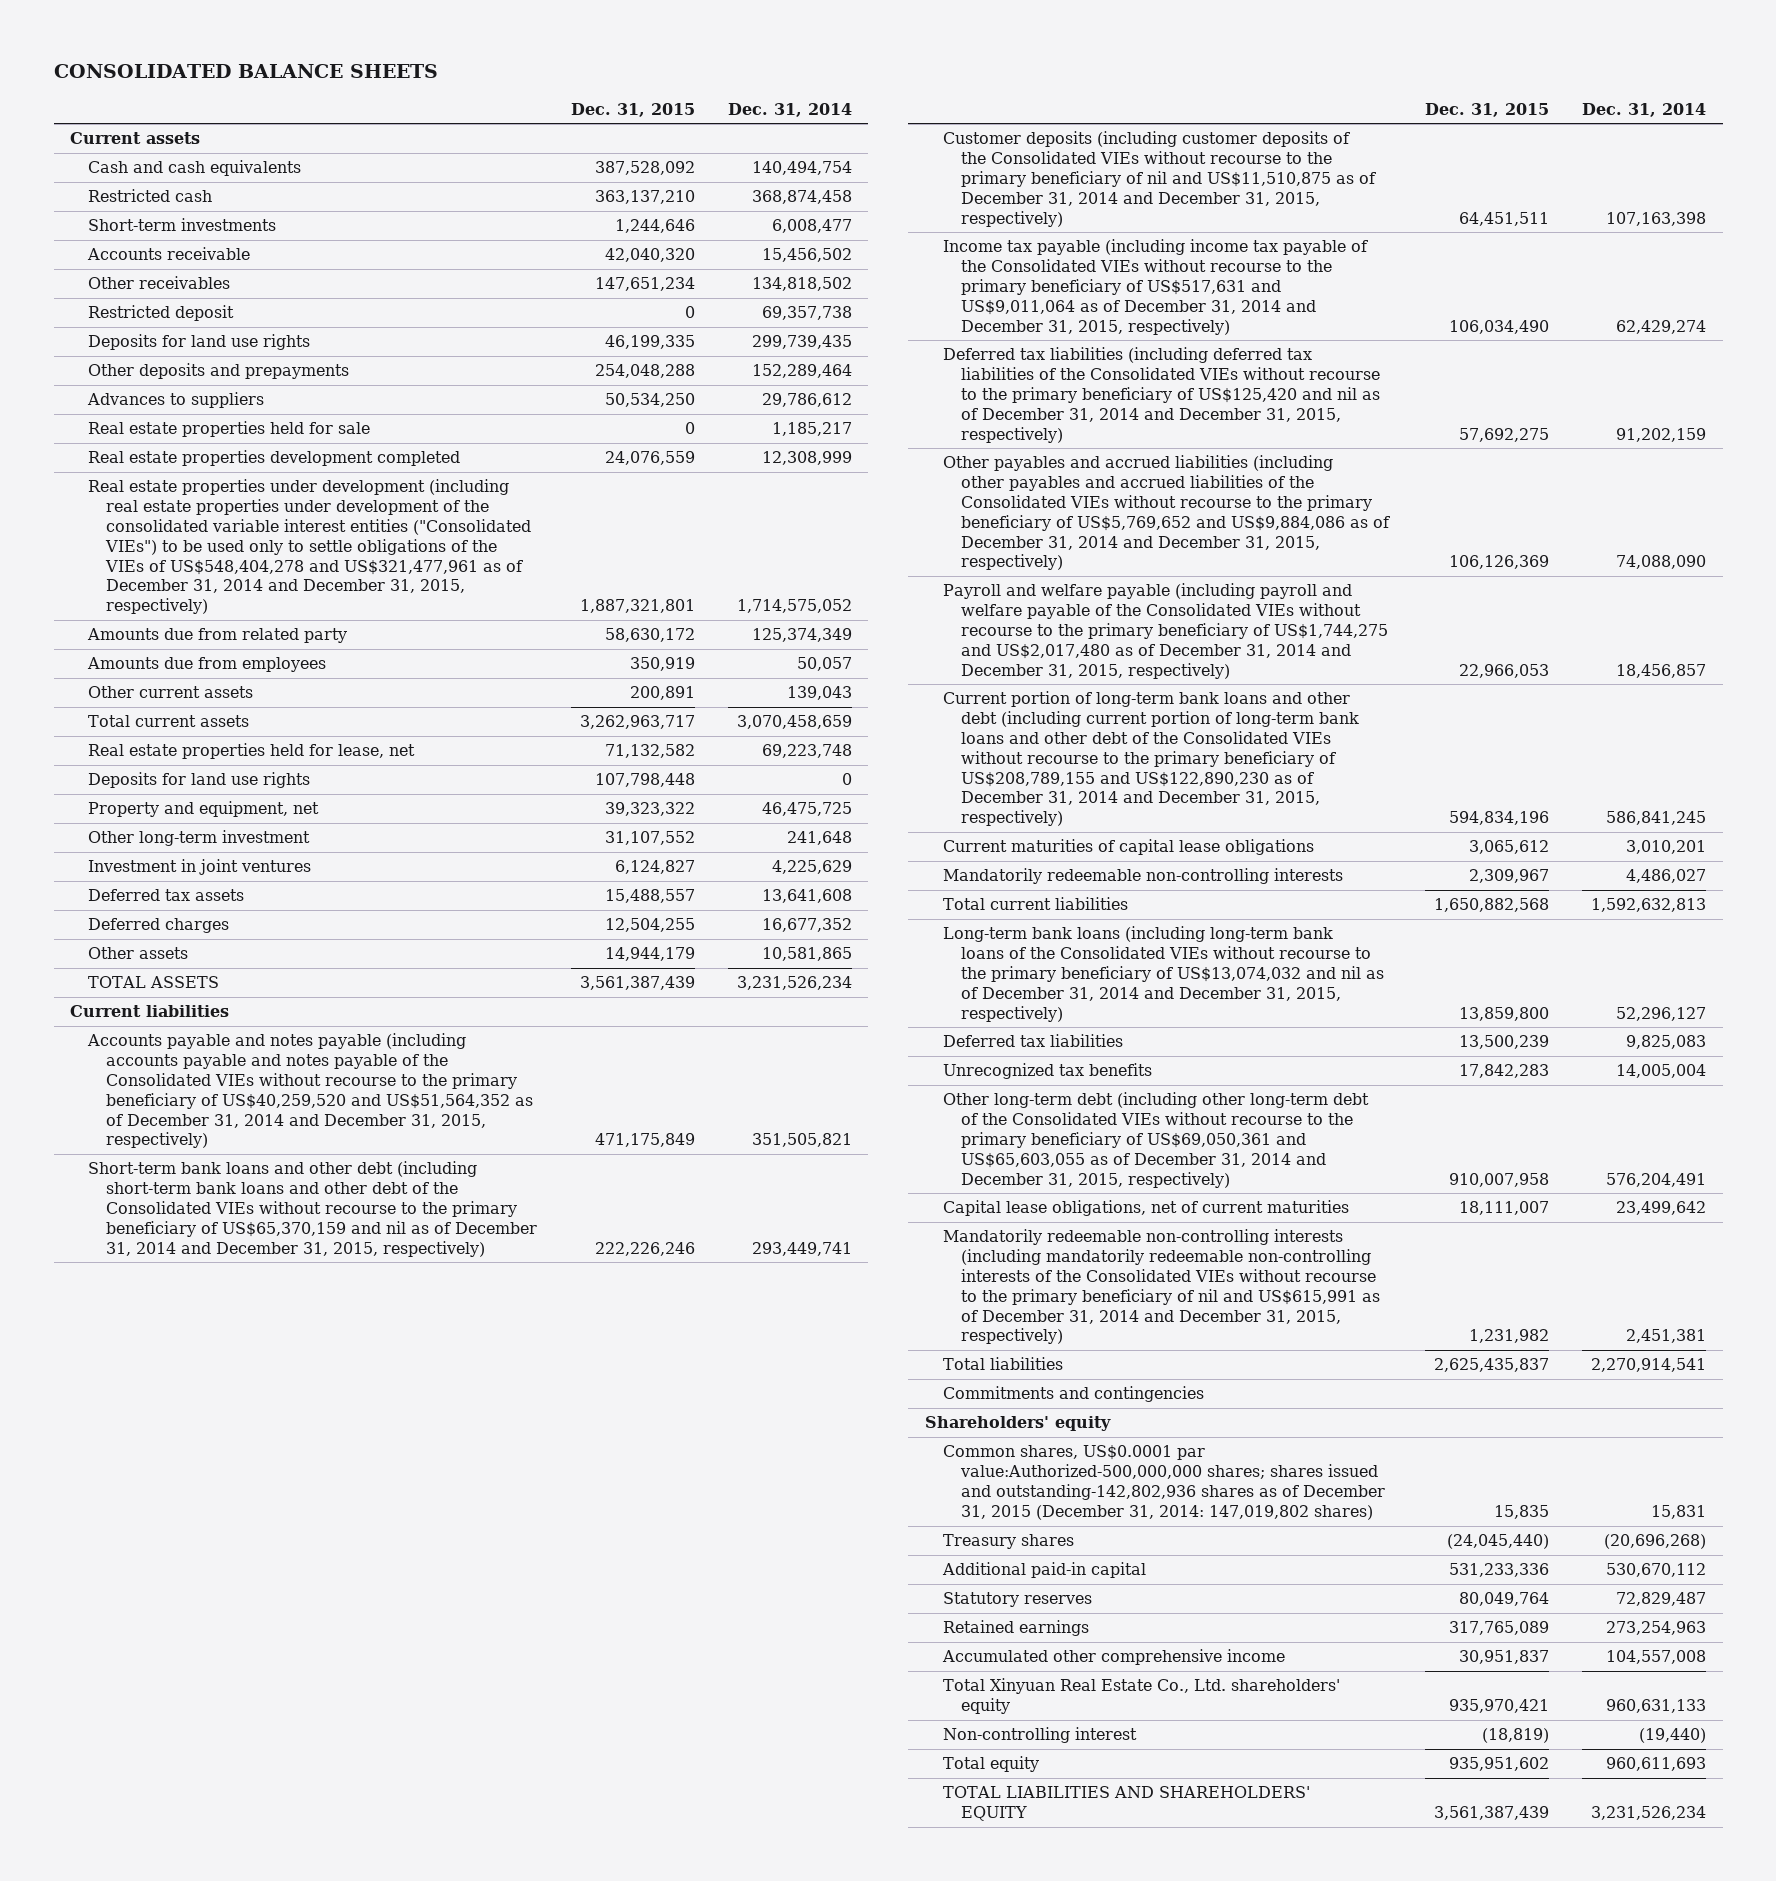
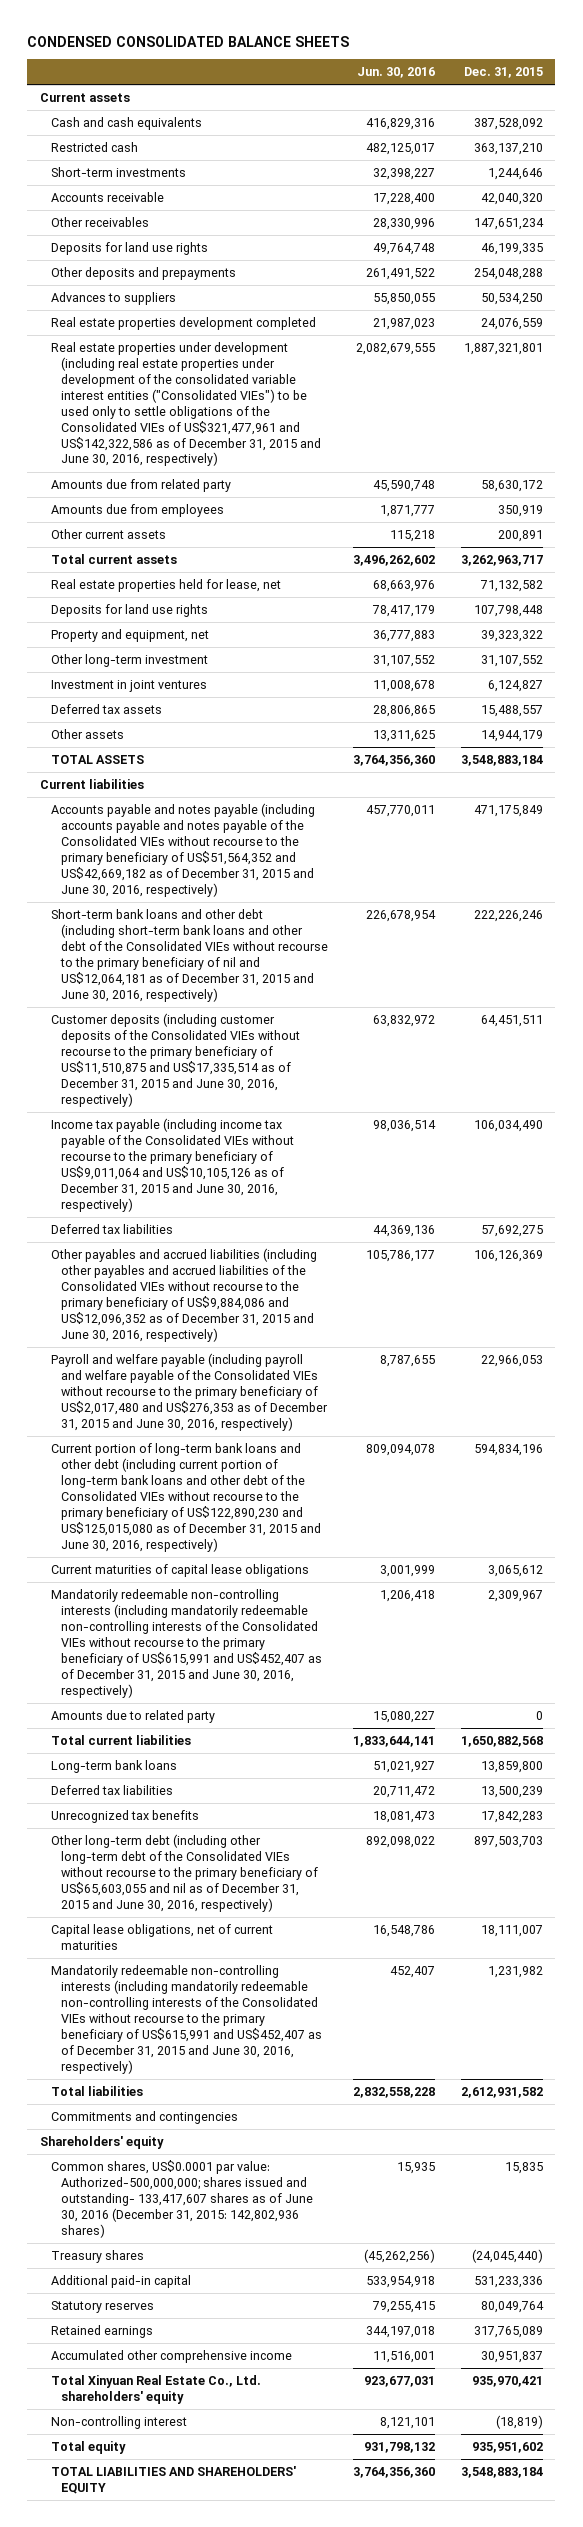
- CONSOLIDATED BALANCE SHEETS
+ CONDENSED CONSOLIDATED BALANCE SHEETS
- | Dec. 31, 2015 | Dec. 31, 2014
+ | Jun. 30, 2016 | Dec. 31, 2015
- Restricted deposit | 0 | 69,357,738
- Real estate properties held for sale | 0 | 1,185,217
- Real estate properties under development (including real estate properties under development of the consolidated variable interest entities ("Consolidated VIEs") to be used only to settle obligations of the VIEs of US$548,404,278 and US$321,477,961 as of December 31, 2014 and December 31, 2015, respectively) | 1,887,321,801 | 1,714,575,052
+ Real estate properties under development (including real estate properties under development of the consolidated variable interest entities ("Consolidated VIEs") to be used only to settle obligations of the Consolidated VIEs of US$321,477,961 and US$142,322,586 as of December 31, 2015 and June 30, 2016, respectively) | 2,082,679,555 | 1,887,321,801
- Deferred charges | 12,504,255 | 16,677,352
- TOTAL ASSETS | 3,561,387,439 | 3,231,526,234
+ TOTAL ASSETS | 3,764,356,360 | 3,548,883,184
- Accounts payable and notes payable (including accounts payable and notes payable of the Consolidated VIEs without recourse to the primary beneficiary of US$40,259,520 and US$51,564,352 as of December 31, 2014 and December 31, 2015, respectively) | 471,175,849 | 351,505,821
- Short-term bank loans and other debt (including short-term bank loans and other debt of the Consolidated VIEs without recourse to the primary beneficiary of US$65,370,159 and nil as of December 31, 2014 and December 31, 2015, respectively) | 222,226,246 | 293,449,741
- Customer deposits (including customer deposits of the Consolidated VIEs without recourse to the primary beneficiary of nil and US$11,510,875 as of December 31, 2014 and December 31, 2015, respectively) | 64,451,511 | 107,163,398
- Income tax payable (including income tax payable of the Consolidated VIEs without recourse to the primary beneficiary of US$517,631 and US$9,011,064 as of December 31, 2014 and December 31, 2015, respectively) | 106,034,490 | 62,429,274
- Deferred tax liabilities (including deferred tax liabilities of the Consolidated VIEs without recourse to the primary beneficiary of US$125,420 and nil as of December 31, 2014 and December 31, 2015, respectively) | 57,692,275 | 91,202,159
- Other payables and accrued liabilities (including other payables and accrued liabilities of the Consolidated VIEs without recourse to the primary beneficiary of US$5,769,652 and US$9,884,086 as of December 31, 2014 and December 31, 2015, respectively) | 106,126,369 | 74,088,090
- Payroll and welfare payable (including payroll and welfare payable of the Consolidated VIEs without recourse to the primary beneficiary of US$1,744,275 and US$2,017,480 as of December 31, 2014 and December 31, 2015, respectively) | 22,966,053 | 18,456,857
- Current portion of long-term bank loans and other debt (including current portion of long-term bank loans and other debt of the Consolidated VIEs without recourse to the primary beneficiary of US$208,789,155 and US$122,890,230 as of December 31, 2014 and December 31, 2015, respectively) | 594,834,196 | 586,841,245
+ Accounts payable and notes payable (including accounts payable and notes payable of the Consolidated VIEs without recourse to the primary beneficiary of US$51,564,352 and US$42,669,182 as of December 31, 2015 and June 30, 2016, respectively) | 457,770,011 | 471,175,849
+ Short-term bank loans and other debt (including short-term bank loans and other debt of the Consolidated VIEs without recourse to the primary beneficiary of nil and US$12,064,181 as of December 31, 2015 and June 30, 2016, respectively) | 226,678,954 | 222,226,246
+ Customer deposits (including customer deposits of the Consolidated VIEs without recourse to the primary beneficiary of US$11,510,875 and US$17,335,514 as of December 31, 2015 and June 30, 2016, respectively) | 63,832,972 | 64,451,511
+ Income tax payable (including income tax payable of the Consolidated VIEs without recourse to the primary beneficiary of US$9,011,064 and US$10,105,126 as of December 31, 2015 and June 30, 2016, respectively) | 98,036,514 | 106,034,490
+ Deferred tax liabilities | 44,369,136 | 57,692,275
+ Other payables and accrued liabilities (including other payables and accrued liabilities of the Consolidated VIEs without recourse to the primary beneficiary of US$9,884,086 and US$12,096,352 as of December 31, 2015 and June 30, 2016, respectively) | 105,786,177 | 106,126,369
+ Payroll and welfare payable (including payroll and welfare payable of the Consolidated VIEs without recourse to the primary beneficiary of US$2,017,480 and US$276,353 as of December 31, 2015 and June 30, 2016, respectively) | 8,787,655 | 22,966,053
+ Current portion of long-term bank loans and other debt (including current portion of long-term bank loans and other debt of the Consolidated VIEs without recourse to the primary beneficiary of US$122,890,230 and US$125,015,080 as of December 31, 2015 and June 30, 2016, respectively) | 809,094,078 | 594,834,196
- Mandatorily redeemable non-controlling interests | 2,309,967 | 4,486,027
+ Mandatorily redeemable non-controlling interests (including mandatorily redeemable non-controlling interests of the Consolidated VIEs without recourse to the primary beneficiary of US$615,991 and US$452,407 as of December 31, 2015 and June 30, 2016, respectively) | 1,206,418 | 2,309,967
+ Amounts due to related party | 15,080,227 | 0
- Long-term bank loans (including long-term bank loans of the Consolidated VIEs without recourse to the primary beneficiary of US$13,074,032 and nil as of December 31, 2014 and December 31, 2015, respectively) | 13,859,800 | 52,296,127
+ Long-term bank loans | 51,021,927 | 13,859,800
- Other long-term debt (including other long-term debt of the Consolidated VIEs without recourse to the primary beneficiary of US$69,050,361 and US$65,603,055 as of December 31, 2014 and December 31, 2015, respectively) | 910,007,958 | 576,204,491
+ Other long-term debt (including other long-term debt of the Consolidated VIEs without recourse to the primary beneficiary of US$65,603,055 and nil as of December 31, 2015 and June 30, 2016, respectively) | 892,098,022 | 897,503,703
- Mandatorily redeemable non-controlling interests (including mandatorily redeemable non-controlling interests of the Consolidated VIEs without recourse to the primary beneficiary of nil and US$615,991 as of December 31, 2014 and December 31, 2015, respectively) | 1,231,982 | 2,451,381
- Total liabilities | 2,625,435,837 | 2,270,914,541
+ Mandatorily redeemable non-controlling interests (including mandatorily redeemable non-controlling interests of the Consolidated VIEs without recourse to the primary beneficiary of US$615,991 and US$452,407 as of December 31, 2015 and June 30, 2016, respectively) | 452,407 | 1,231,982
+ Total liabilities | 2,832,558,228 | 2,612,931,582
- Common shares, US$0.0001 par value:Authorized-500,000,000 shares; shares issued and outstanding-142,802,936 shares as of December 31, 2015 (December 31, 2014: 147,019,802 shares) | 15,835 | 15,831
+ Common shares, US$0.0001 par value: Authorized-500,000,000; shares issued and outstanding- 133,417,607 shares as of June 30, 2016 (December 31, 2015: 142,802,936 shares) | 15,935 | 15,835
- TOTAL LIABILITIES AND SHAREHOLDERS' EQUITY | 3,561,387,439 | 3,231,526,234
+ TOTAL LIABILITIES AND SHAREHOLDERS' EQUITY | 3,764,356,360 | 3,548,883,184

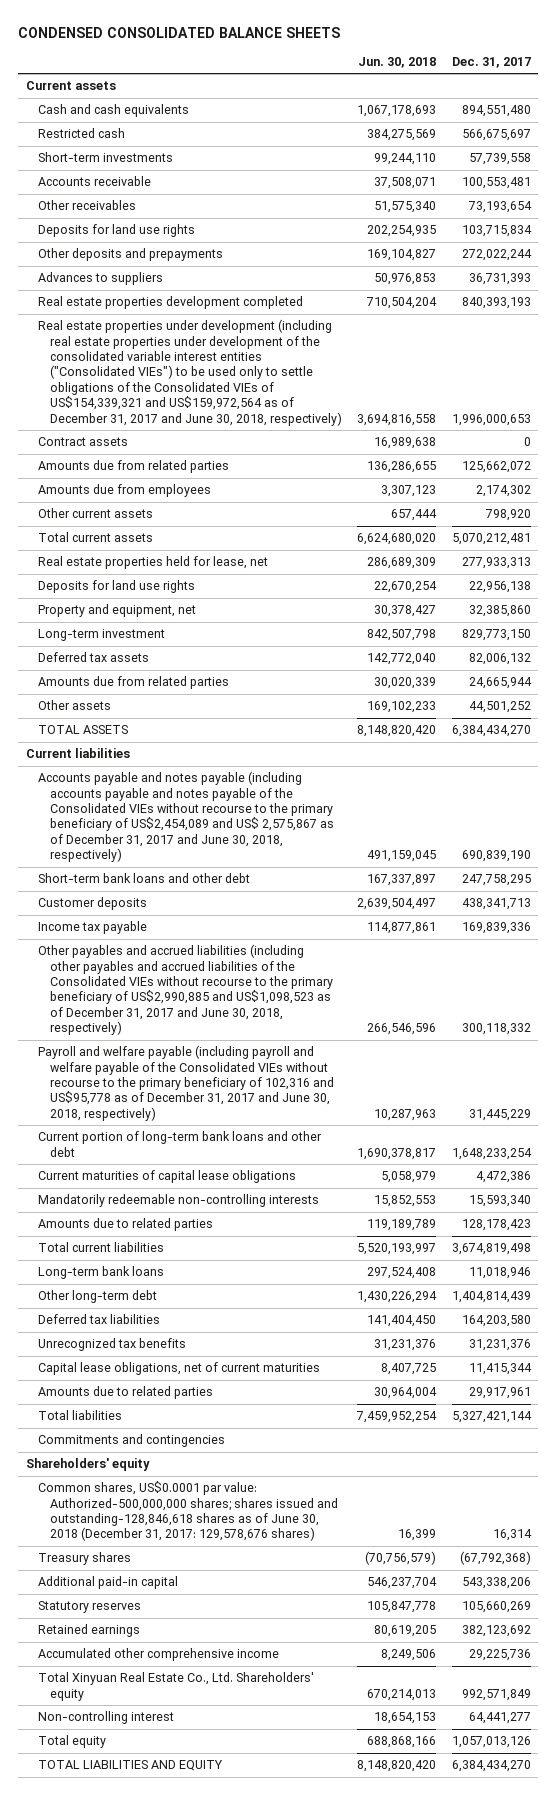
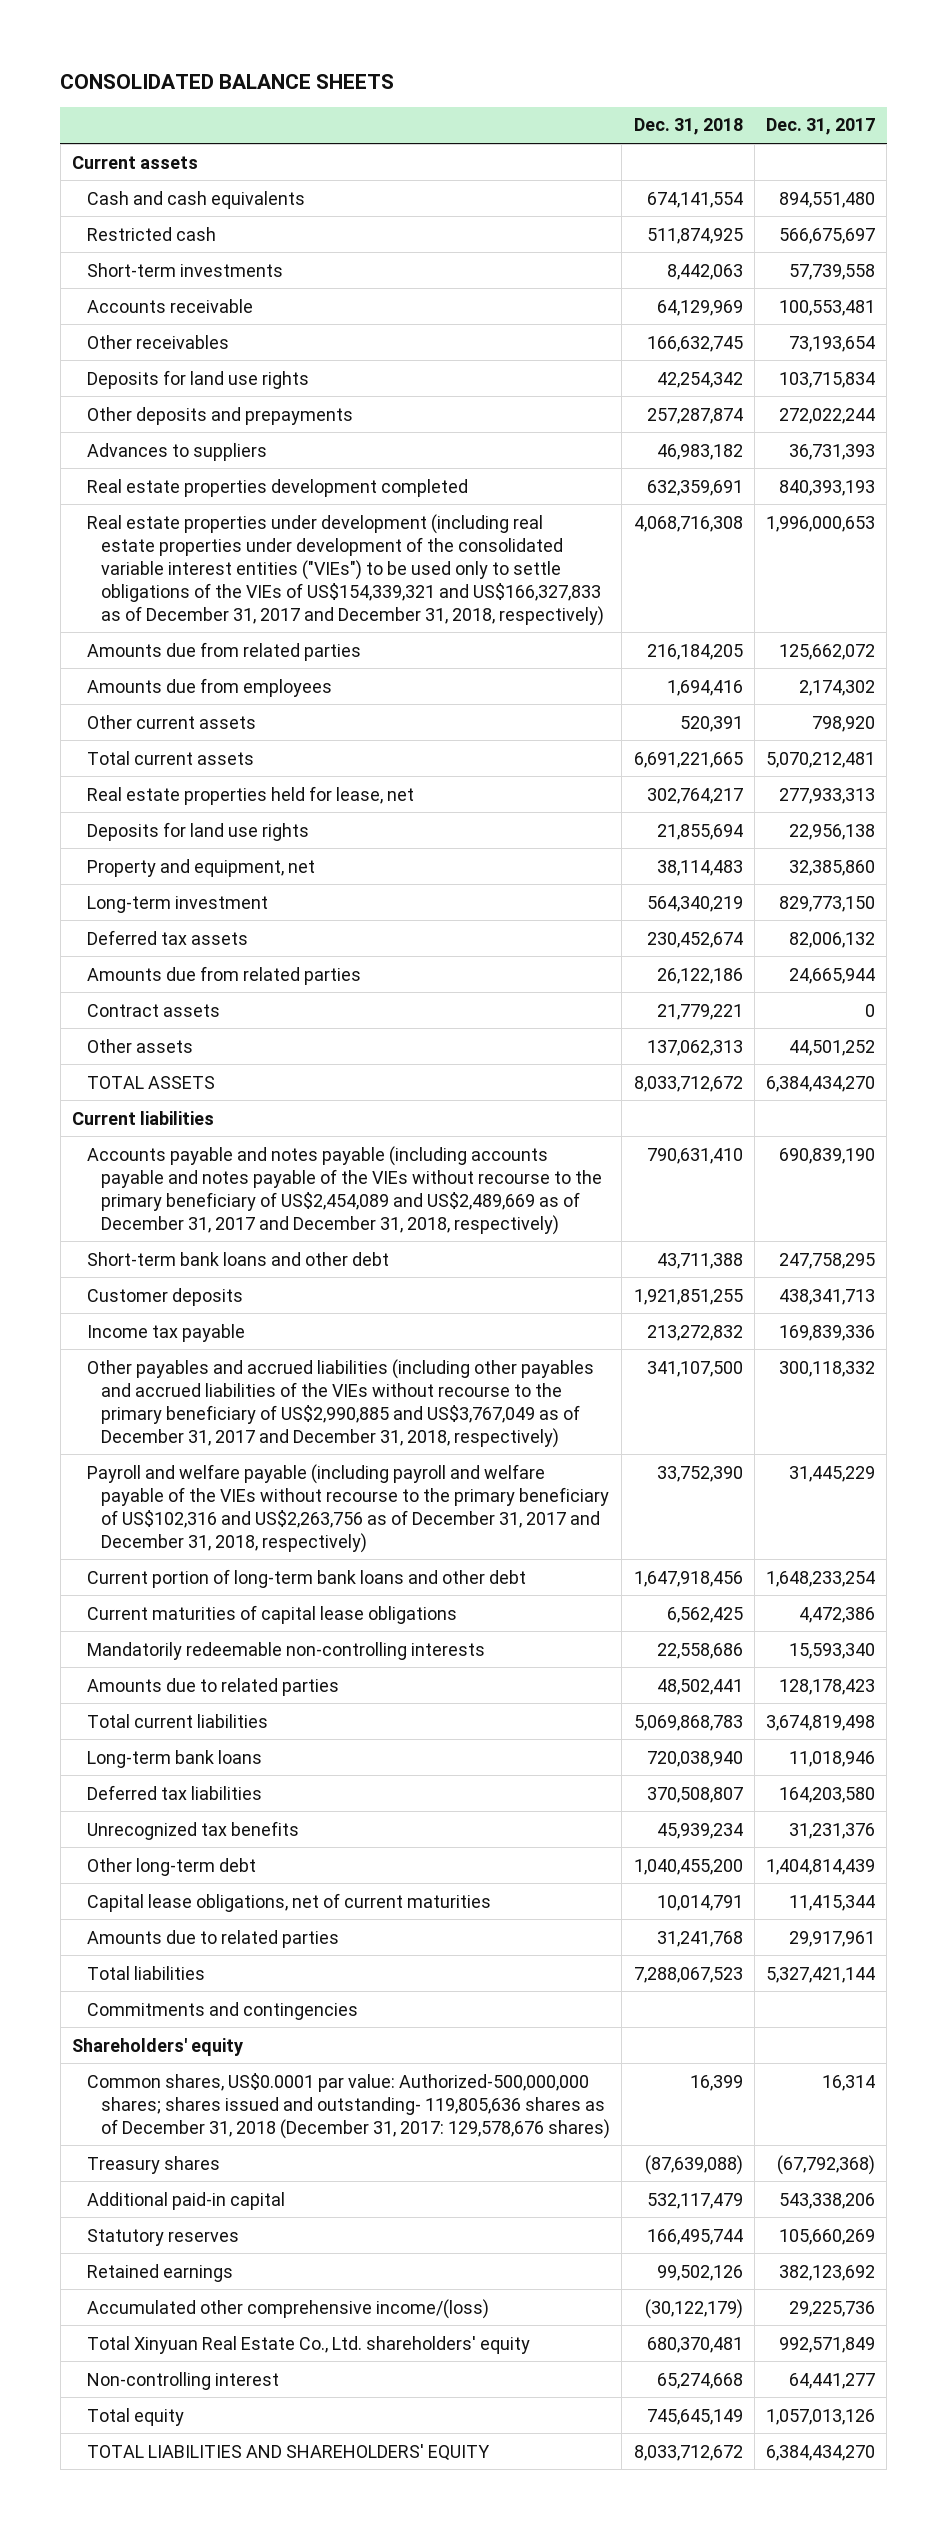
- CONDENSED CONSOLIDATED BALANCE SHEETS
+ CONSOLIDATED BALANCE SHEETS
- | Jun. 30, 2018 | Dec. 31, 2017
+ | Dec. 31, 2018 | Dec. 31, 2017
- Real estate properties under development (including real estate properties under development of the consolidated variable interest entities ("Consolidated VIEs") to be used only to settle obligations of the Consolidated VIEs of US$154,339,321 and US$159,972,564 as of December 31, 2017 and June 30, 2018, respectively) | 3,694,816,558 | 1,996,000,653
+ Real estate properties under development (including real estate properties under development of the consolidated variable interest entities ("VIEs") to be used only to settle obligations of the VIEs of US$154,339,321 and US$166,327,833 as of December 31, 2017 and December 31, 2018, respectively) | 4,068,716,308 | 1,996,000,653
moved down: Contract assets | 21,779,221 | 0
- Accounts payable and notes payable (including accounts payable and notes payable of the Consolidated VIEs without recourse to the primary beneficiary of US$2,454,089 and US$ 2,575,867 as of December 31, 2017 and June 30, 2018, respectively) | 491,159,045 | 690,839,190
+ Accounts payable and notes payable (including accounts payable and notes payable of the VIEs without recourse to the primary beneficiary of US$2,454,089 and US$2,489,669 as of December 31, 2017 and December 31, 2018, respectively) | 790,631,410 | 690,839,190
- Other payables and accrued liabilities (including other payables and accrued liabilities of the Consolidated VIEs without recourse to the primary beneficiary of US$2,990,885 and US$1,098,523 as of December 31, 2017 and June 30, 2018, respectively) | 266,546,596 | 300,118,332
- Payroll and welfare payable (including payroll and welfare payable of the Consolidated VIEs without recourse to the primary beneficiary of 102,316 and US$95,778 as of December 31, 2017 and June 30, 2018, respectively) | 10,287,963 | 31,445,229
+ Other payables and accrued liabilities (including other payables and accrued liabilities of the VIEs without recourse to the primary beneficiary of US$2,990,885 and US$3,767,049 as of December 31, 2017 and December 31, 2018, respectively) | 341,107,500 | 300,118,332
+ Payroll and welfare payable (including payroll and welfare payable of the VIEs without recourse to the primary beneficiary of US$102,316 and US$2,263,756 as of December 31, 2017 and December 31, 2018, respectively) | 33,752,390 | 31,445,229
moved down: Other long-term debt | 1,040,455,200 | 1,404,814,439
- Common shares, US$0.0001 par value: Authorized-500,000,000 shares; shares issued and outstanding-128,846,618 shares as of June 30, 2018 (December 31, 2017: 129,578,676 shares) | 16,399 | 16,314
+ Common shares, US$0.0001 par value: Authorized-500,000,000 shares; shares issued and outstanding- 119,805,636 shares as of December 31, 2018 (December 31, 2017: 129,578,676 shares) | 16,399 | 16,314
- Accumulated other comprehensive income | 8,249,506 | 29,225,736
- Total Xinyuan Real Estate Co., Ltd. Shareholders' equity | 670,214,013 | 992,571,849
+ Accumulated other comprehensive income/(loss) | (30,122,179) | 29,225,736
+ Total Xinyuan Real Estate Co., Ltd. shareholders' equity | 680,370,481 | 992,571,849
- TOTAL LIABILITIES AND EQUITY | 8,148,820,420 | 6,384,434,270
+ TOTAL LIABILITIES AND SHAREHOLDERS' EQUITY | 8,033,712,672 | 6,384,434,270

